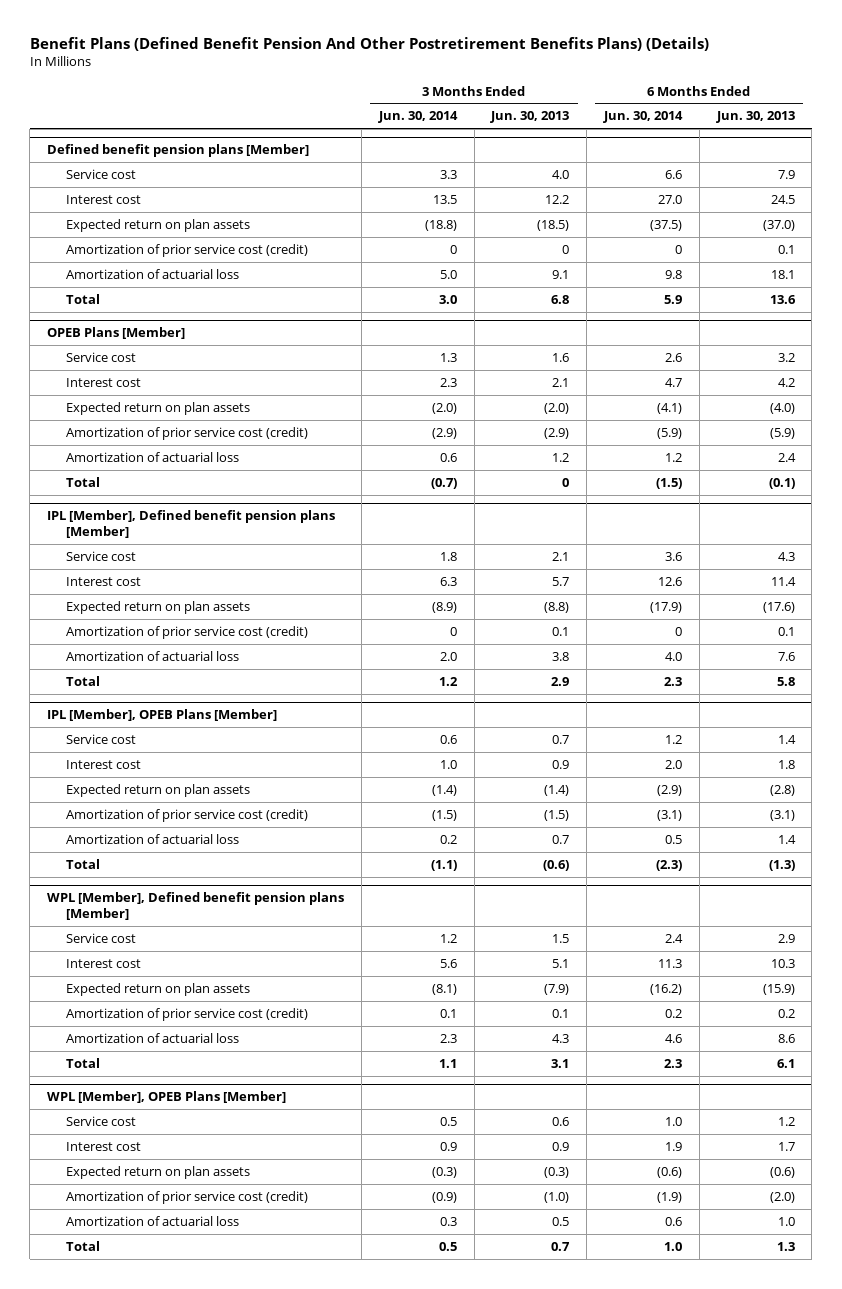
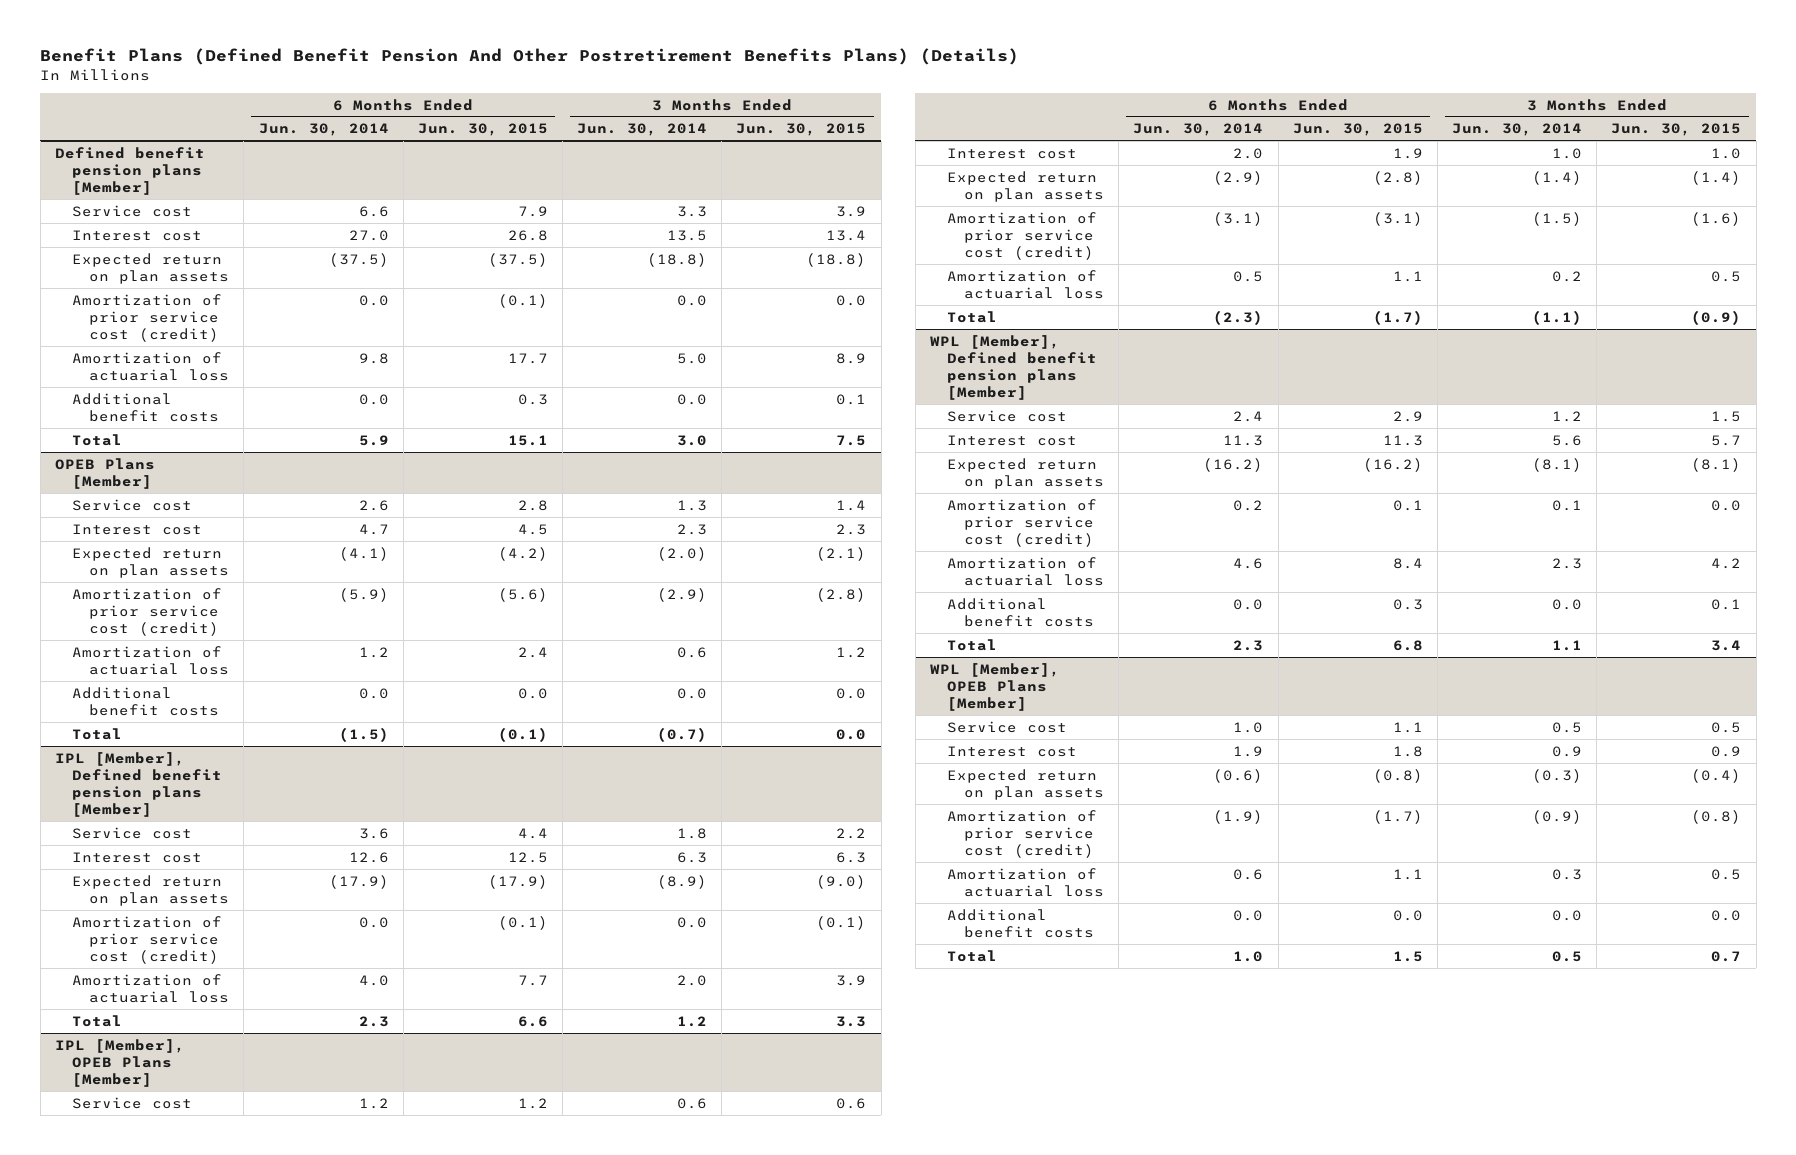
- | 3 Months Ended Jun. 30, 2014 | 3 Months Ended Jun. 30, 2013 | 6 Months Ended Jun. 30, 2014 | 6 Months Ended Jun. 30, 2013
+ | 6 Months Ended Jun. 30, 2014 | 6 Months Ended Jun. 30, 2015 | 3 Months Ended Jun. 30, 2014 | 3 Months Ended Jun. 30, 2015
@ Defined benefit pension plans [Member]
- Amortization of prior service cost (credit) | 0 | 0 | 0 | 0.1
+ Amortization of prior service cost (credit) | 0.0 | (0.1) | 0.0 | 0.0
+ Additional benefit costs | 0.0 | 0.3 | 0.0 | 0.1
@ OPEB Plans [Member]
+ Additional benefit costs | 0.0 | 0.0 | 0.0 | 0.0
@ IPL [Member], Defined benefit pension plans [Member]
- Amortization of prior service cost (credit) | 0 | 0.1 | 0 | 0.1
+ Amortization of prior service cost (credit) | 0.0 | (0.1) | 0.0 | (0.1)
@ WPL [Member], Defined benefit pension plans [Member]
+ Additional benefit costs | 0.0 | 0.3 | 0.0 | 0.1
@ WPL [Member], OPEB Plans [Member]
+ Additional benefit costs | 0.0 | 0.0 | 0.0 | 0.0

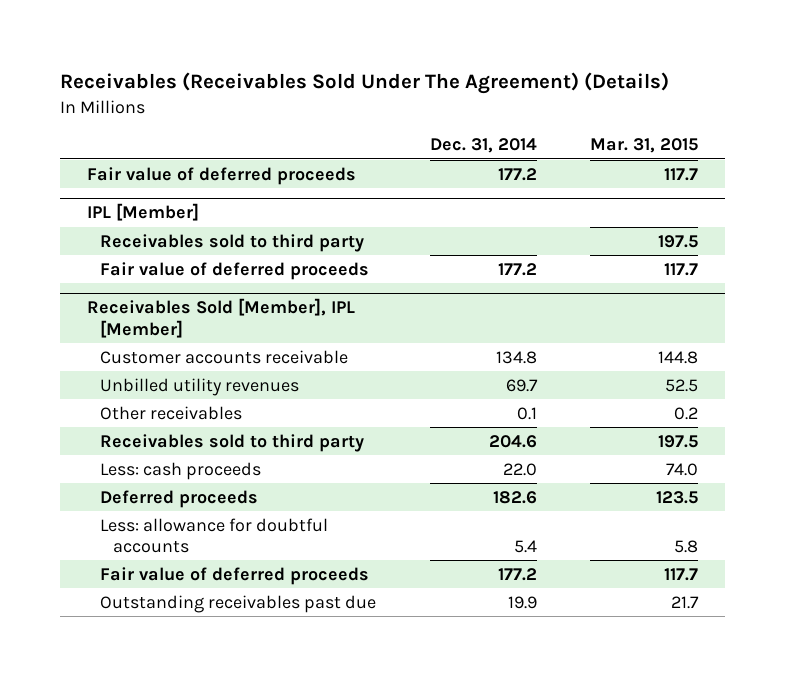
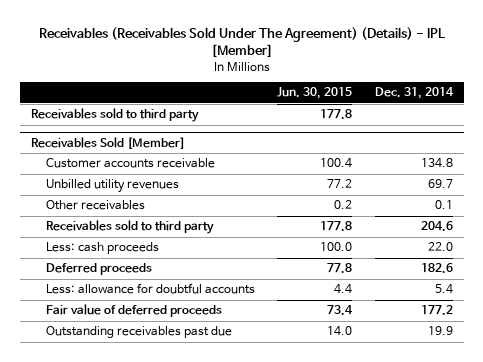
- Receivables (Receivables Sold Under The Agreement) (Details)
+ Receivables (Receivables Sold Under The Agreement) (Details) - IPL [Member]
- | Dec. 31, 2014 | Mar. 31, 2015
+ | Jun. 30, 2015 | Dec. 31, 2014
- Fair value of deferred proceeds | 177.2 | 117.7
- IPL [Member]
- Fair value of deferred proceeds | 177.2 | 117.7
- Receivables Sold [Member], IPL [Member]
+ Receivables Sold [Member]

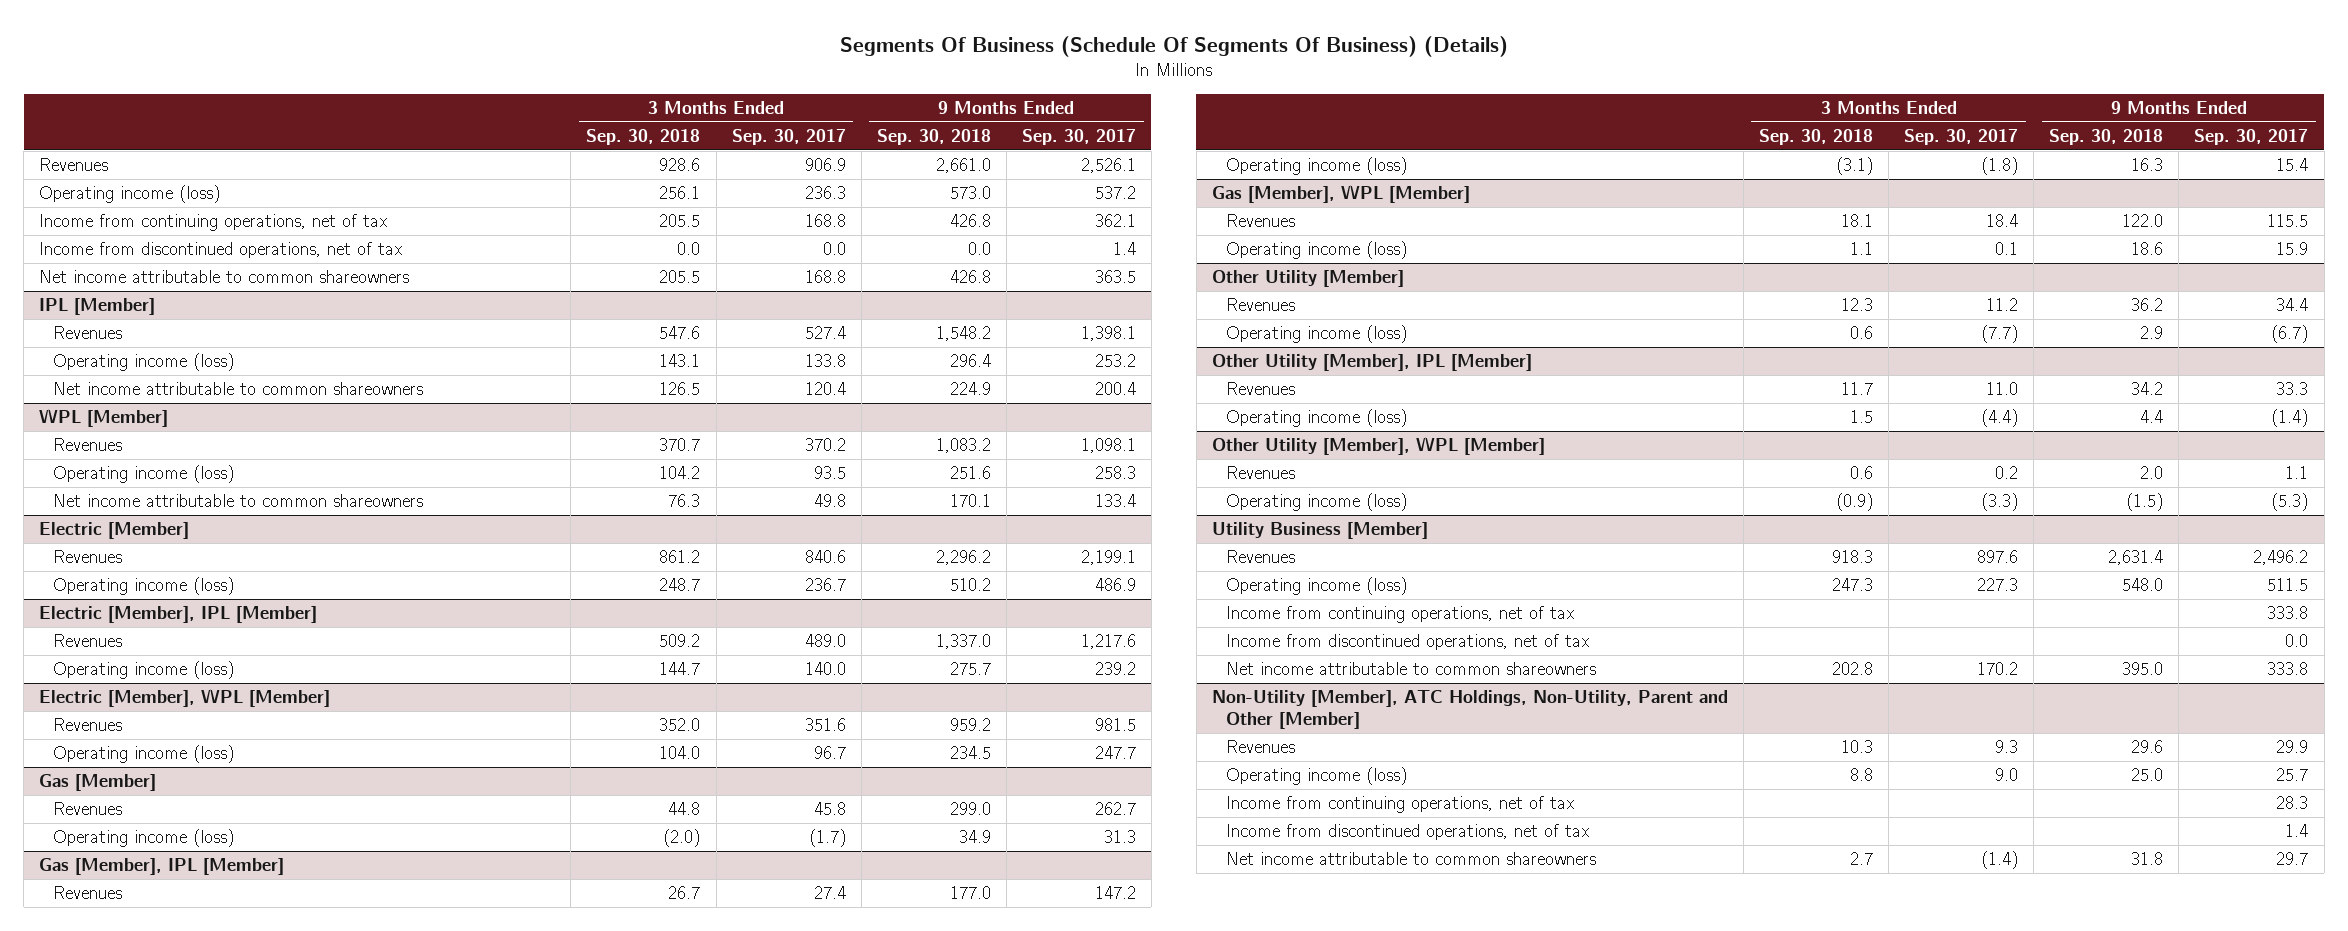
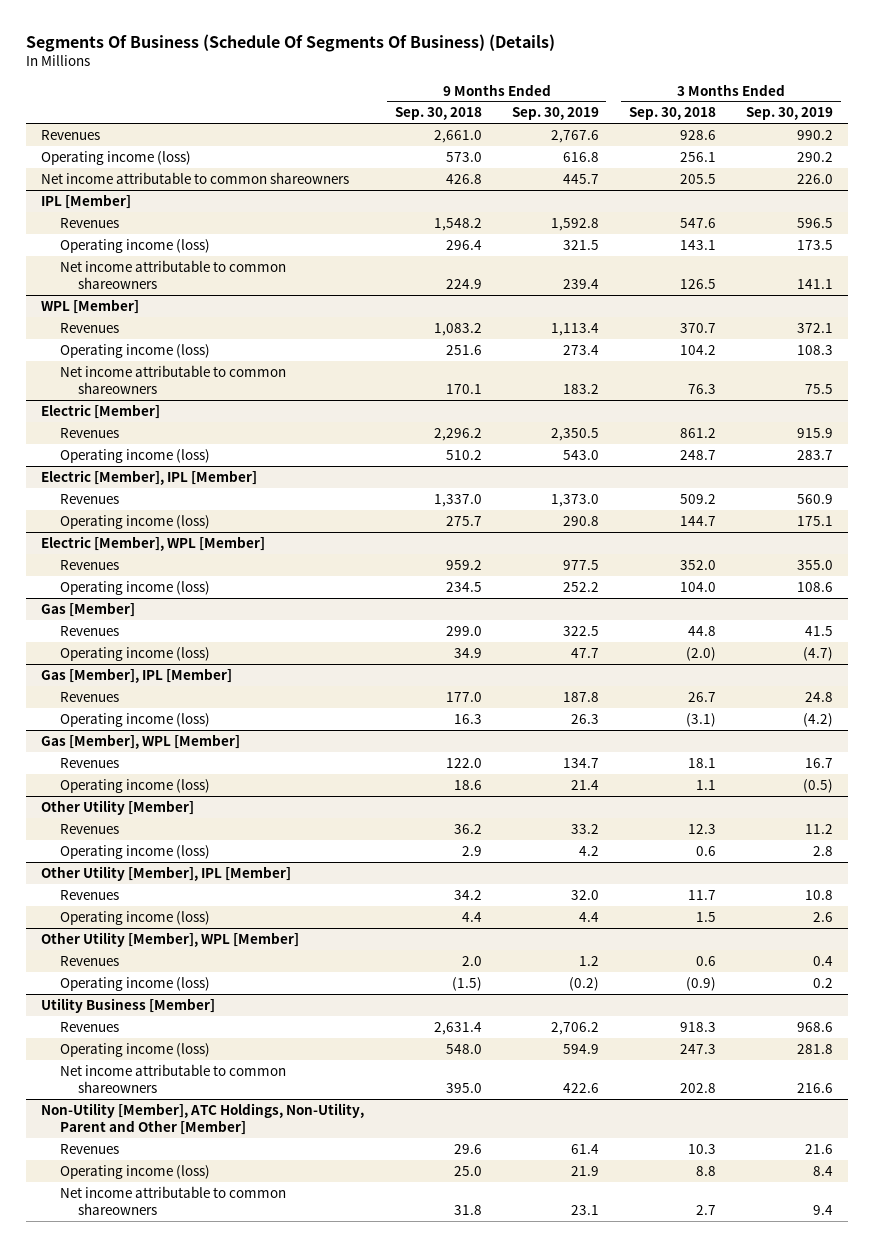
- | 3 Months Ended Sep. 30, 2018 | 3 Months Ended Sep. 30, 2017 | 9 Months Ended Sep. 30, 2018 | 9 Months Ended Sep. 30, 2017
+ | 9 Months Ended Sep. 30, 2018 | 9 Months Ended Sep. 30, 2019 | 3 Months Ended Sep. 30, 2018 | 3 Months Ended Sep. 30, 2019
- Income from continuing operations, net of tax | 205.5 | 168.8 | 426.8 | 362.1
- Income from discontinued operations, net of tax | 0.0 | 0.0 | 0.0 | 1.4
@ Utility Business [Member]
- Income from continuing operations, net of tax | | | | 333.8
- Income from discontinued operations, net of tax | | | | 0.0
@ Non-Utility [Member], ATC Holdings, Non-Utility, Parent and Other [Member]
- Income from continuing operations, net of tax | | | | 28.3
- Income from discontinued operations, net of tax | | | | 1.4

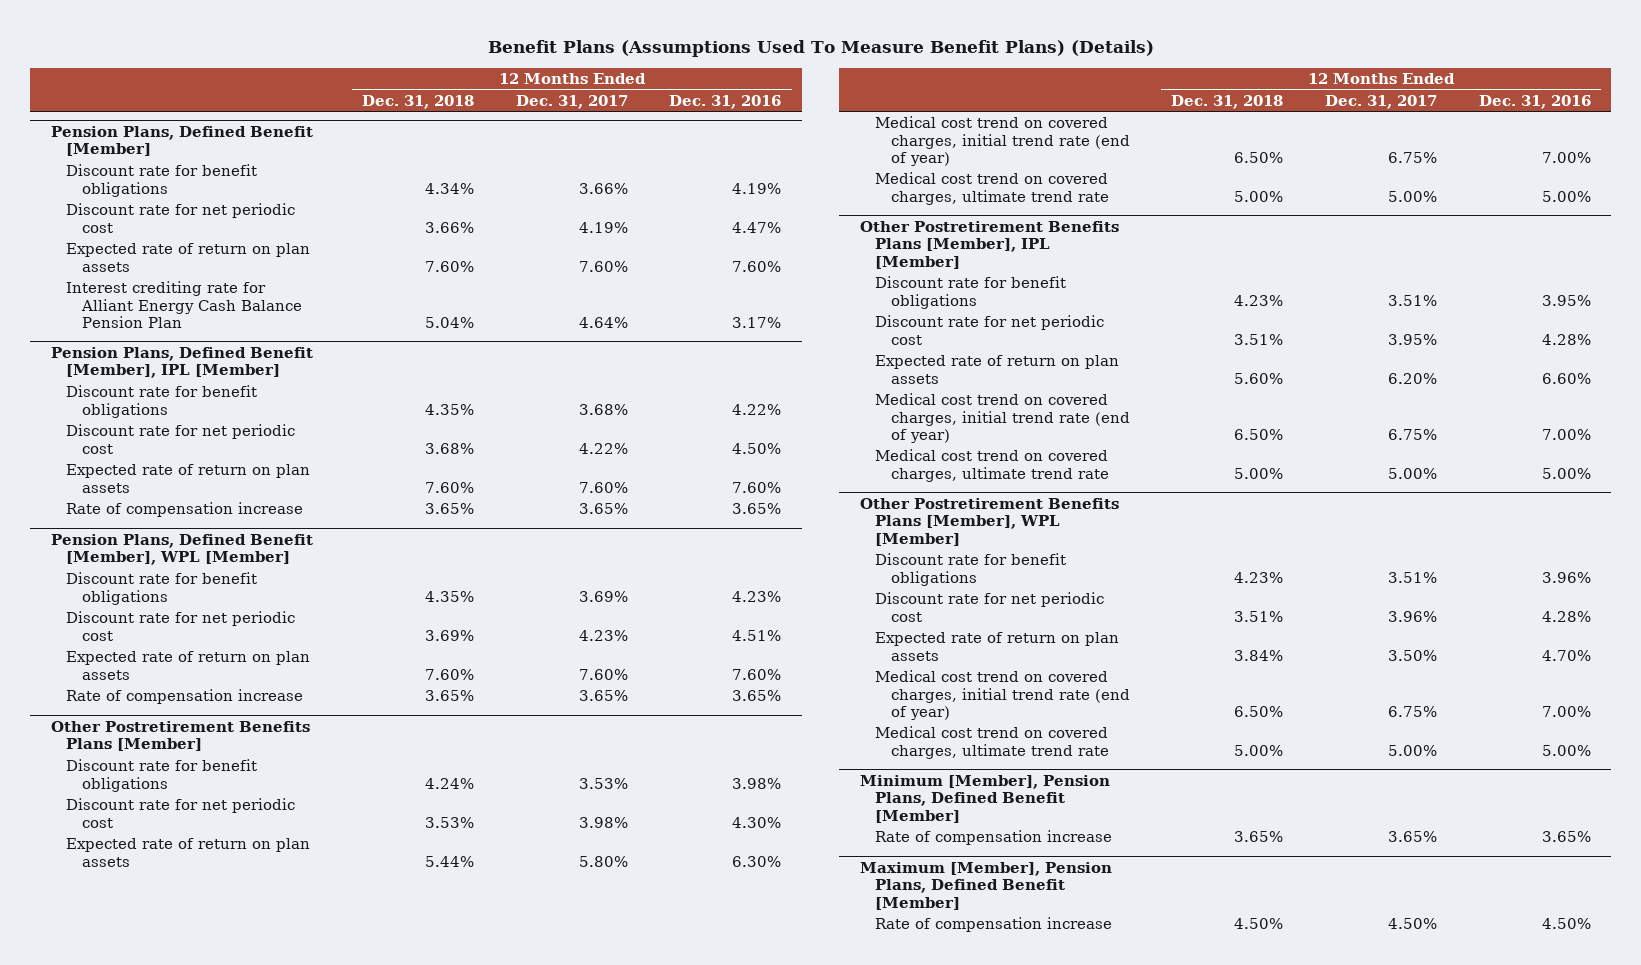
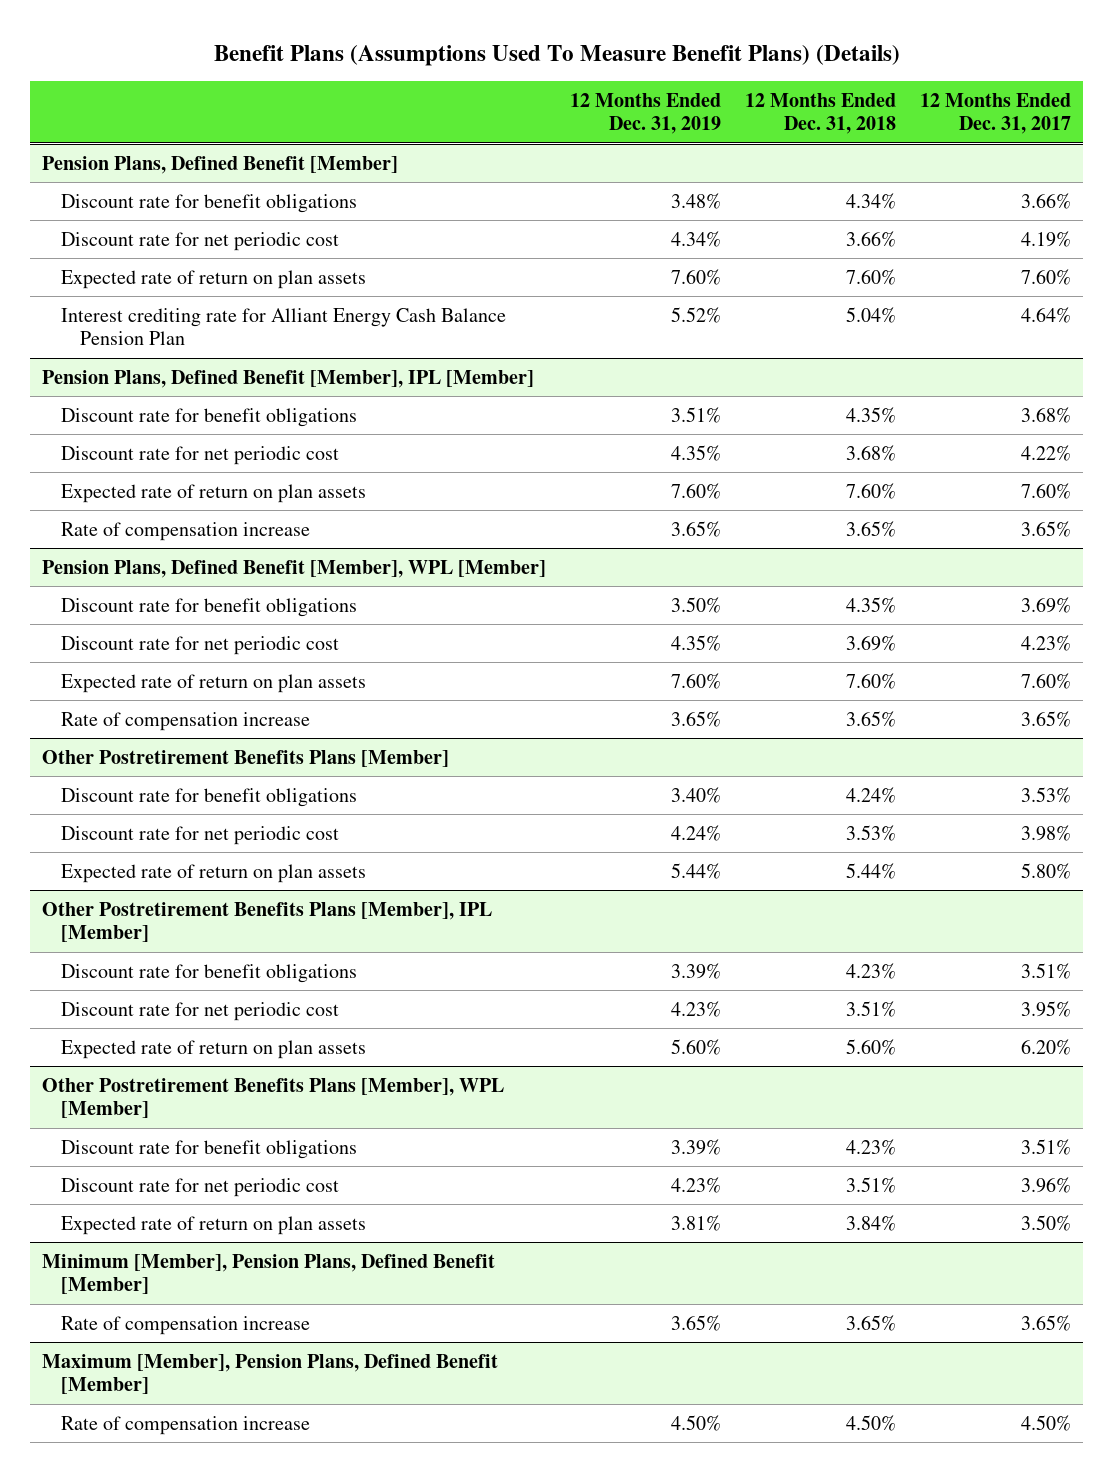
- | 12 Months Ended Dec. 31, 2018 | 12 Months Ended Dec. 31, 2017 | 12 Months Ended Dec. 31, 2016
+ | 12 Months Ended Dec. 31, 2019 | 12 Months Ended Dec. 31, 2018 | 12 Months Ended Dec. 31, 2017
@ Other Postretirement Benefits Plans [Member]
- Medical cost trend on covered charges, initial trend rate (end of year) | 6.50% | 6.75% | 7.00%
- Medical cost trend on covered charges, ultimate trend rate | 5.00% | 5.00% | 5.00%
@ Other Postretirement Benefits Plans [Member], IPL [Member]
- Medical cost trend on covered charges, initial trend rate (end of year) | 6.50% | 6.75% | 7.00%
- Medical cost trend on covered charges, ultimate trend rate | 5.00% | 5.00% | 5.00%
@ Other Postretirement Benefits Plans [Member], WPL [Member]
- Medical cost trend on covered charges, initial trend rate (end of year) | 6.50% | 6.75% | 7.00%
- Medical cost trend on covered charges, ultimate trend rate | 5.00% | 5.00% | 5.00%

